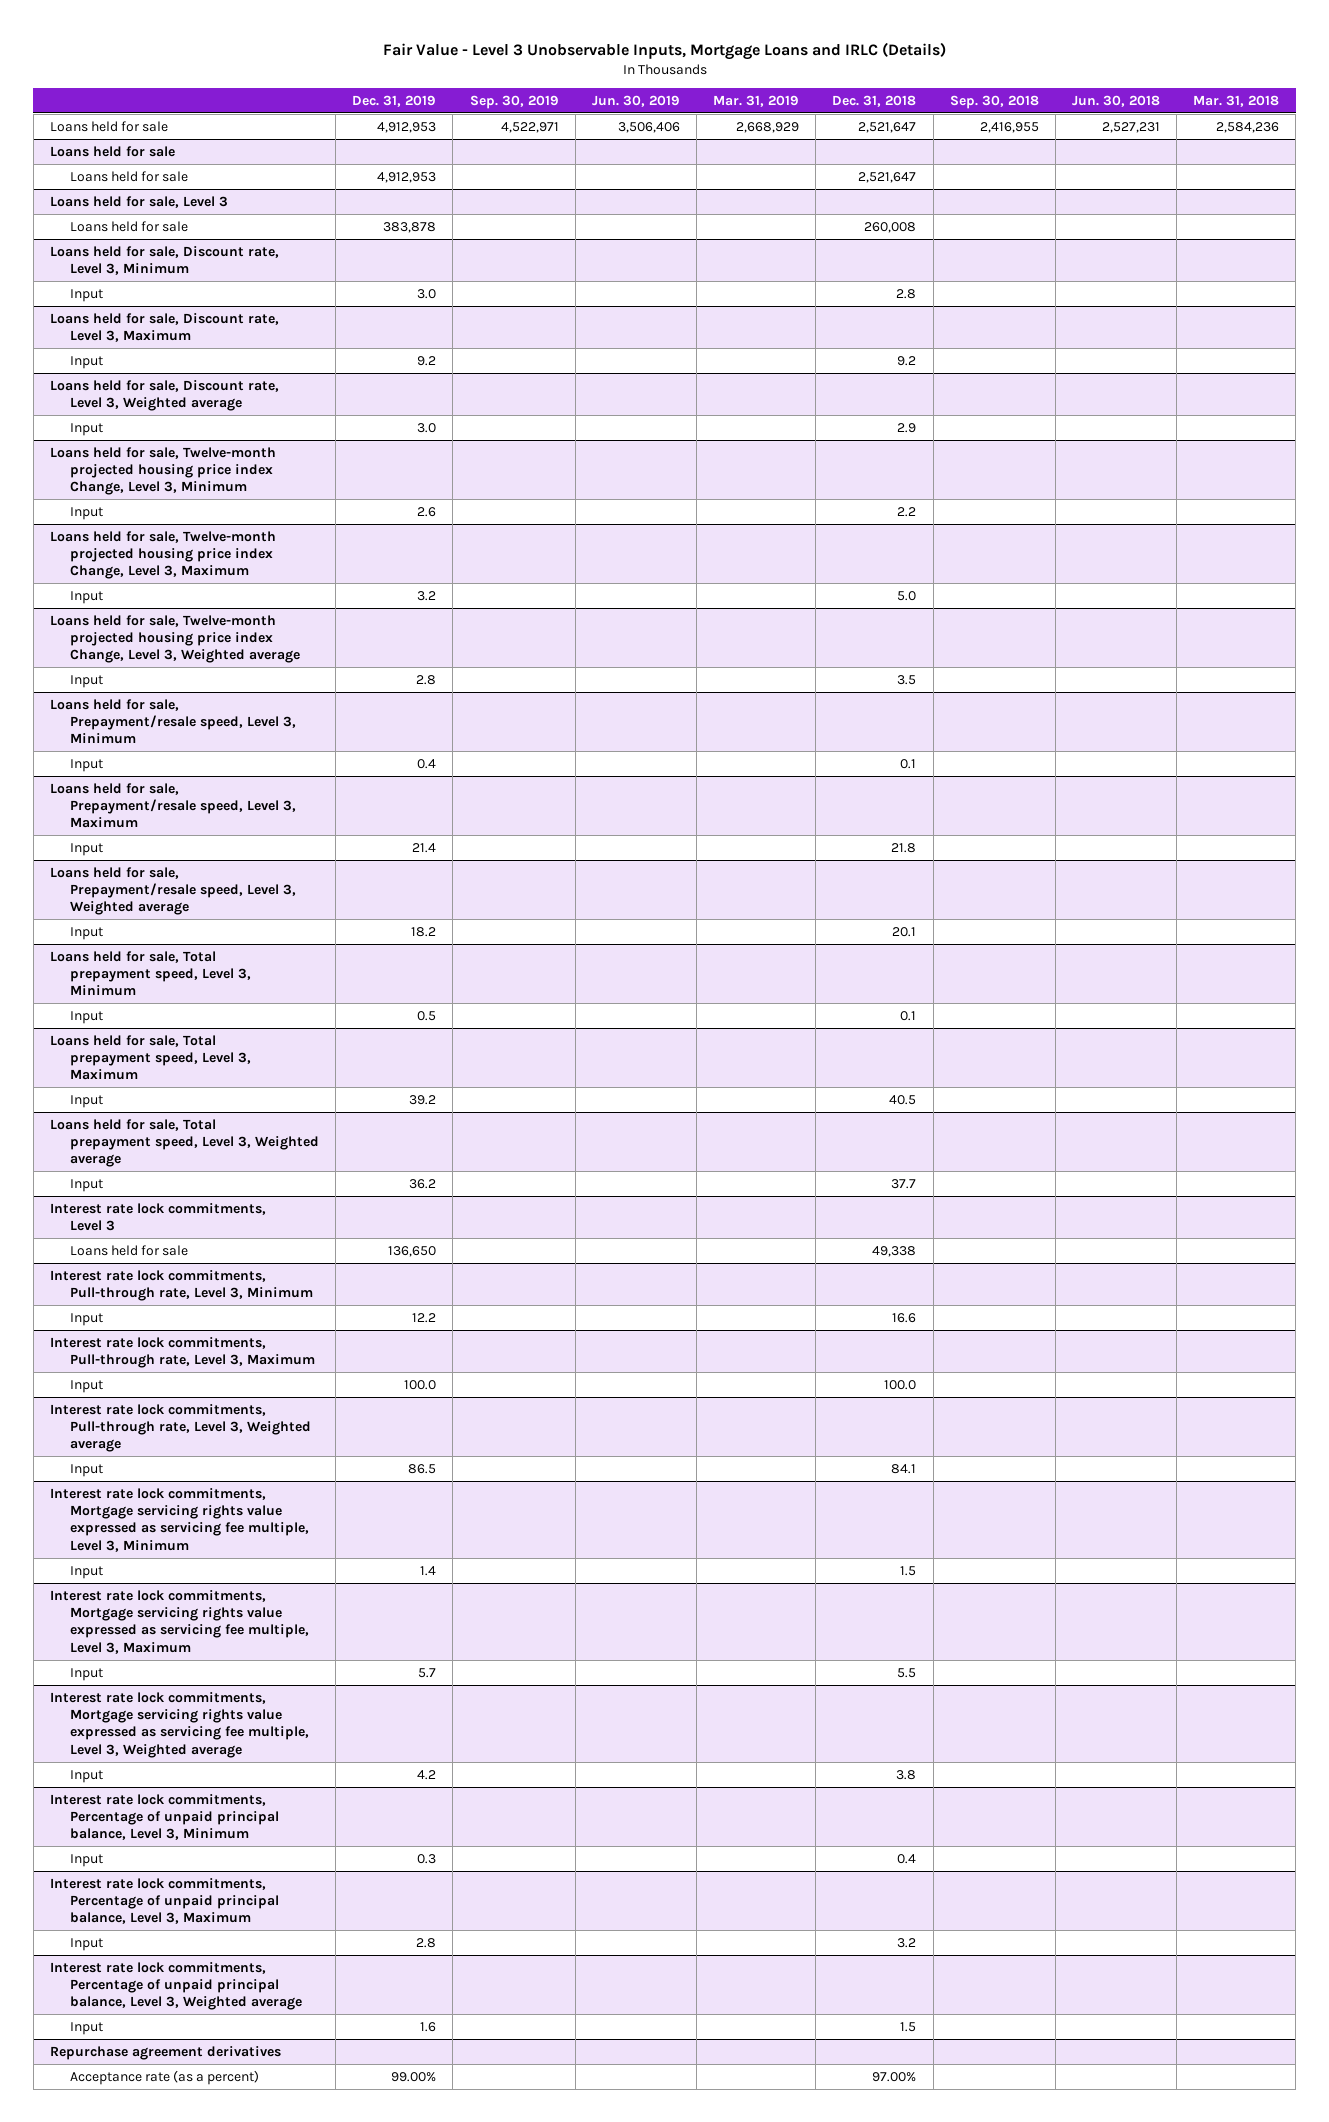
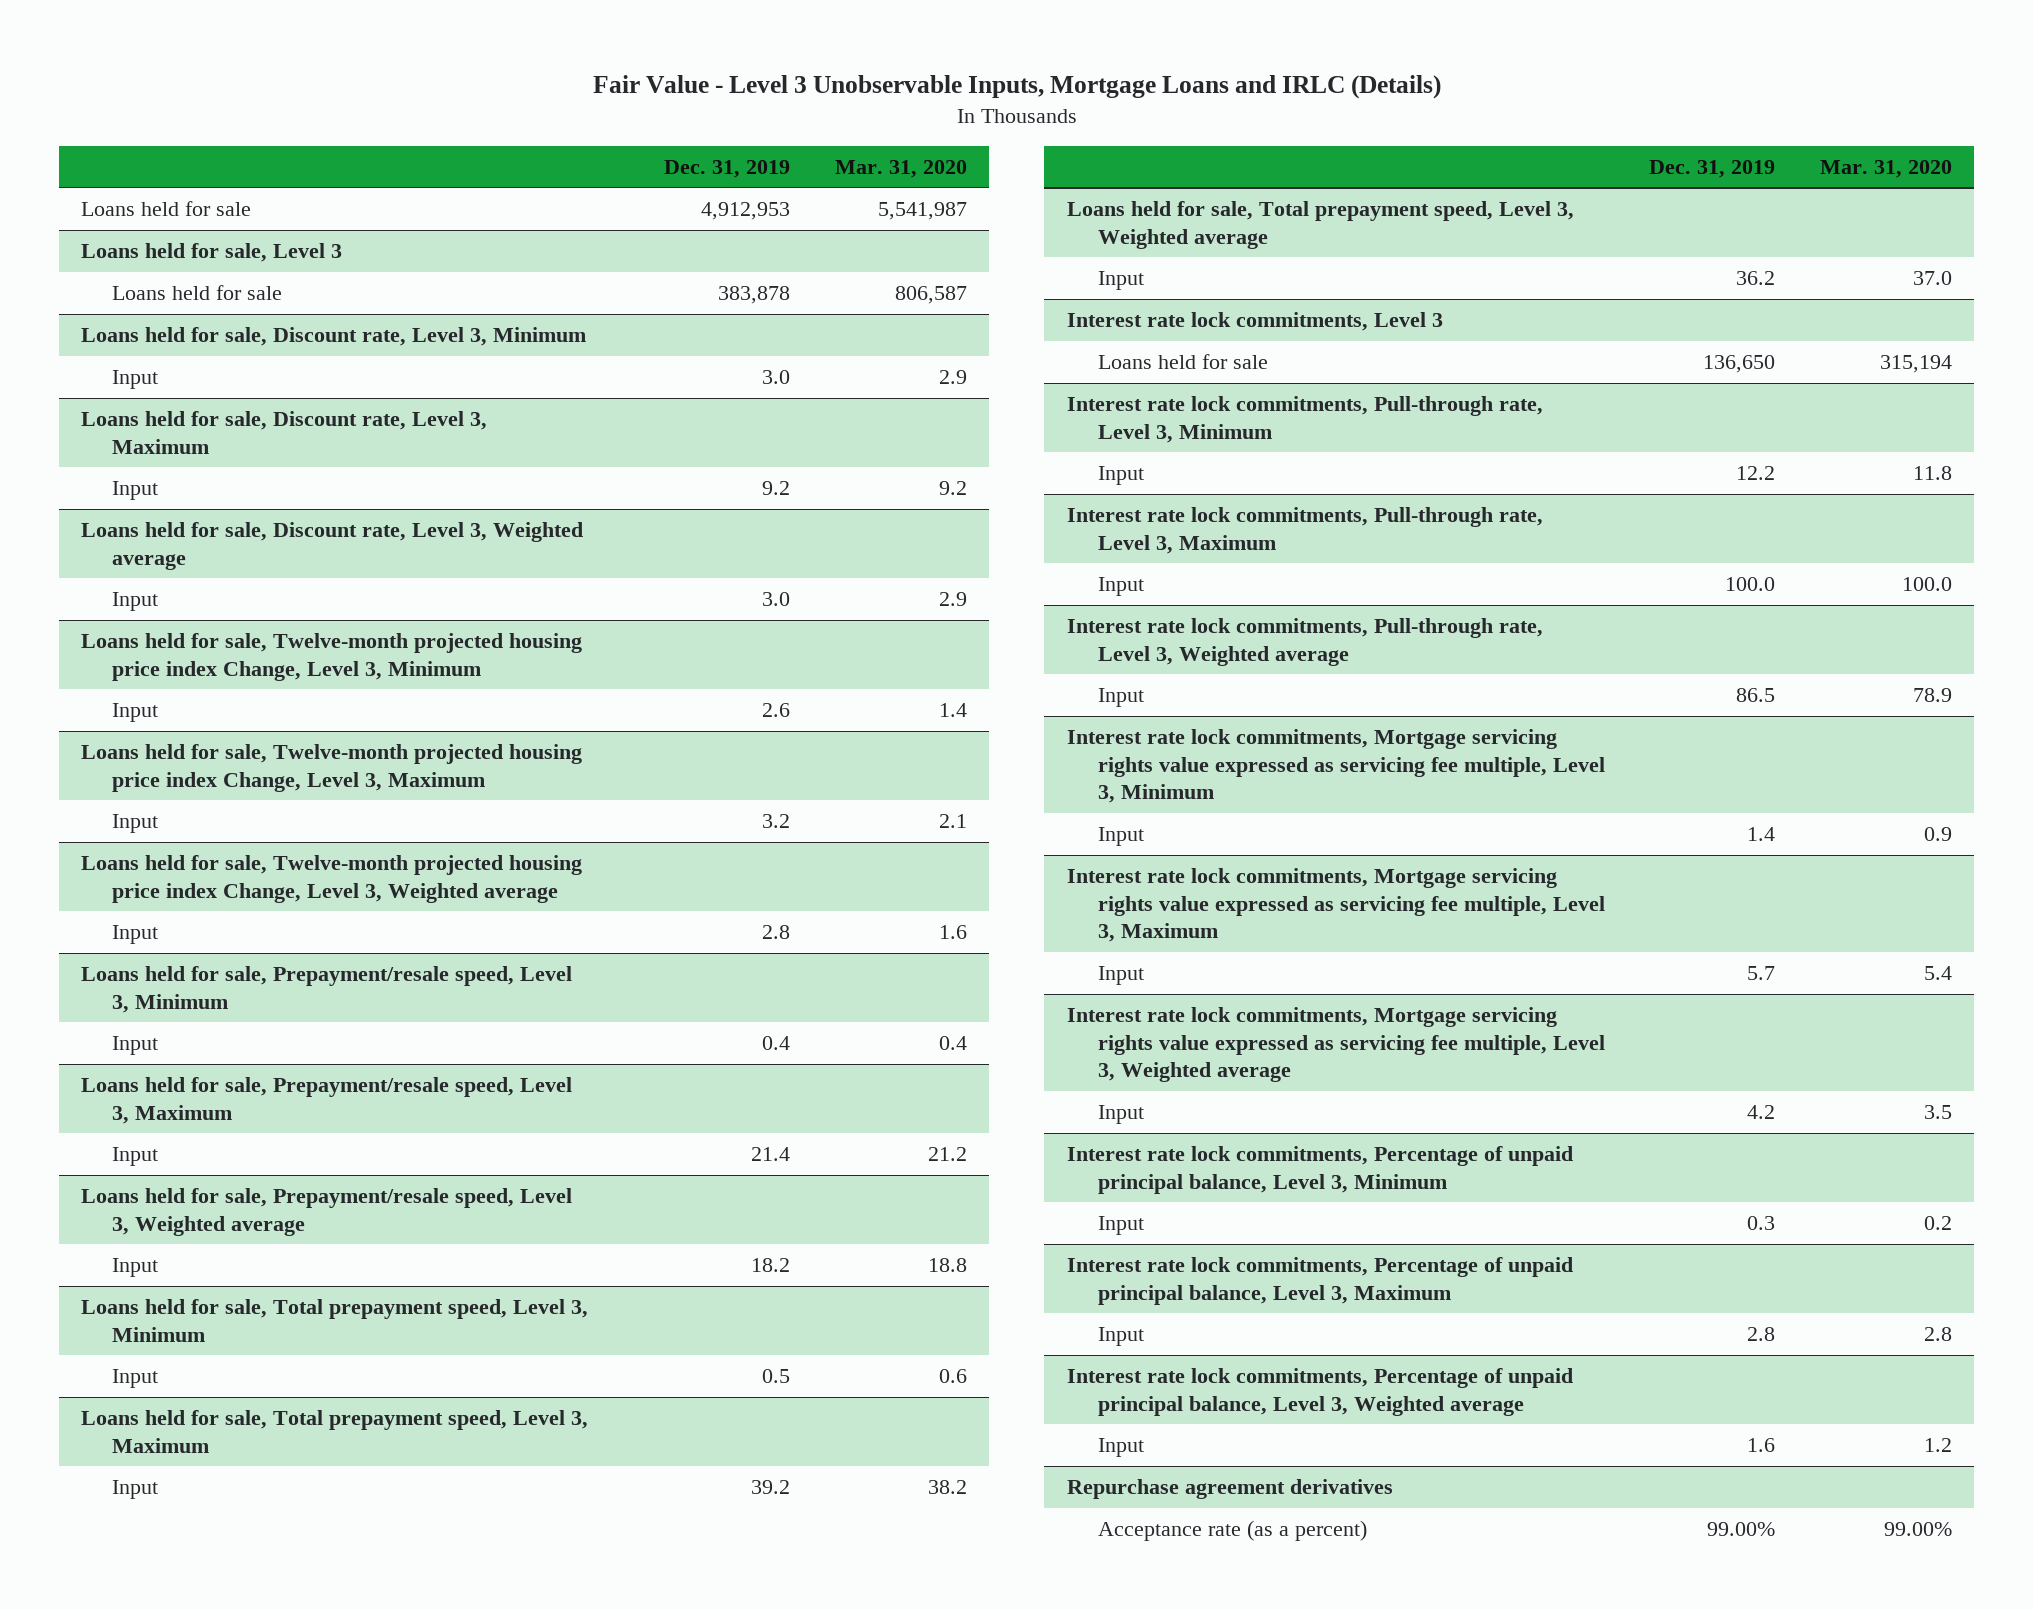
- | Dec. 31, 2019 | Sep. 30, 2019 | Jun. 30, 2019 | Mar. 31, 2019 | Dec. 31, 2018 | Sep. 30, 2018 | Jun. 30, 2018 | Mar. 31, 2018
+ | Dec. 31, 2019 | Mar. 31, 2020
- Loans held for sale
- Loans held for sale | 4,912,953 | | | | 2,521,647 | | |

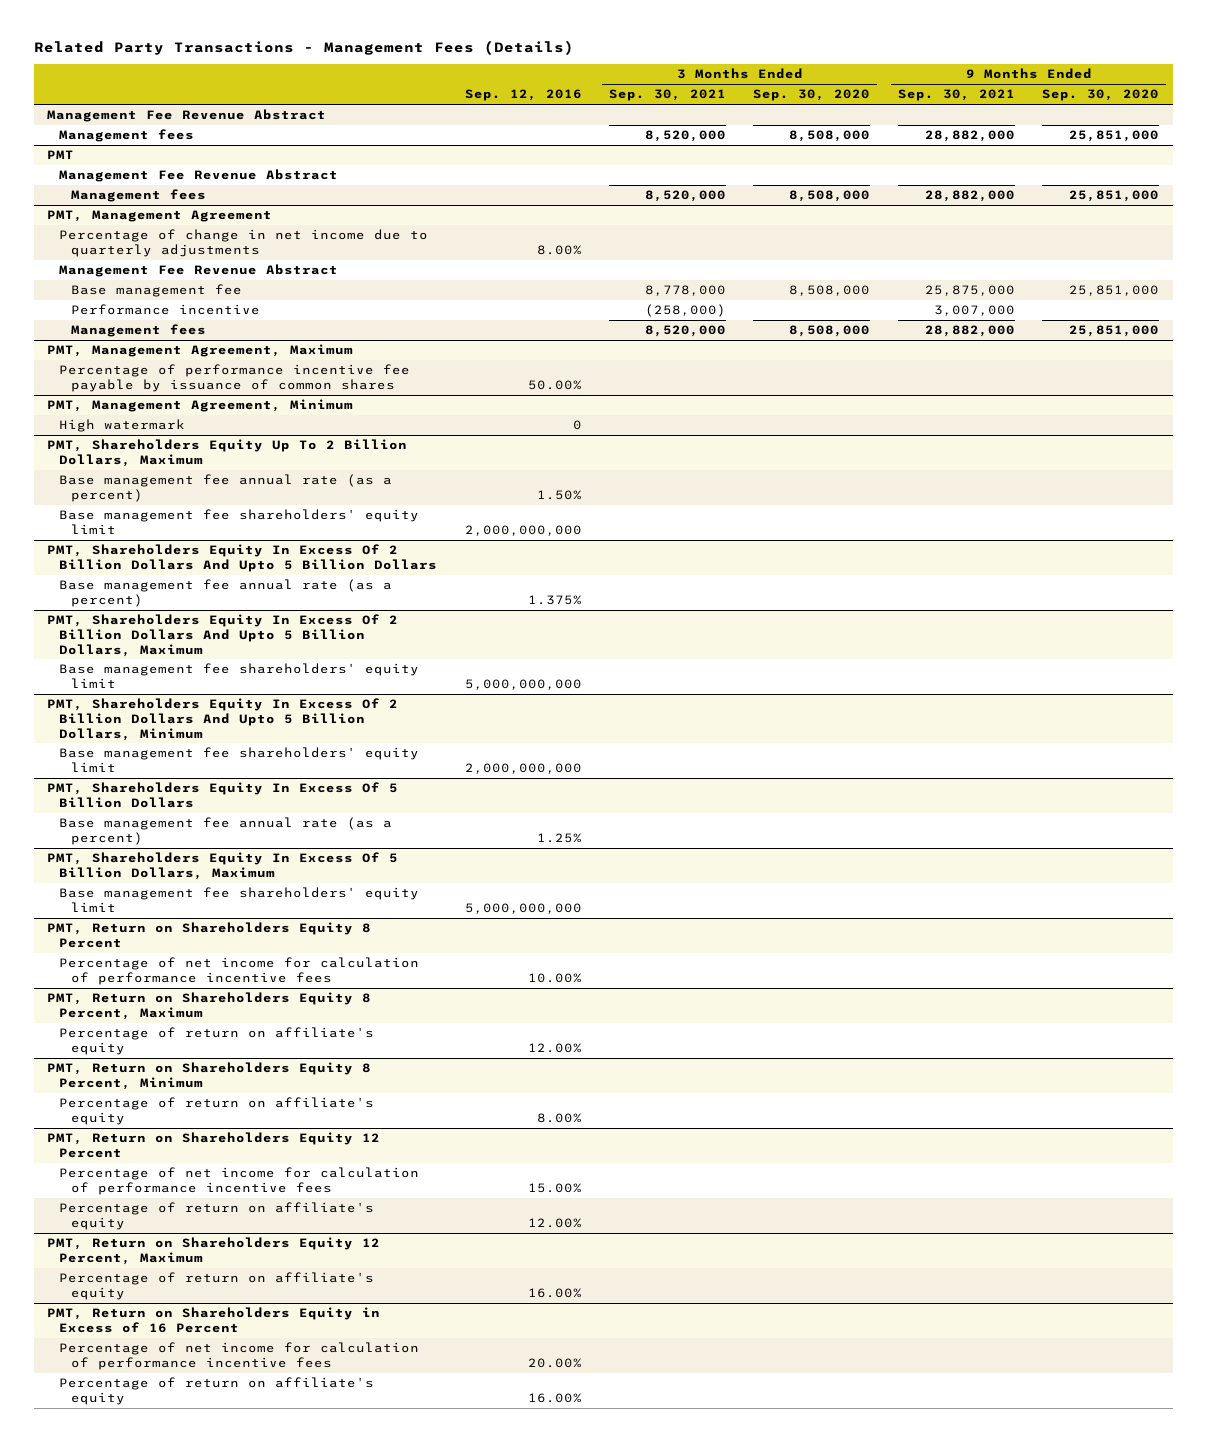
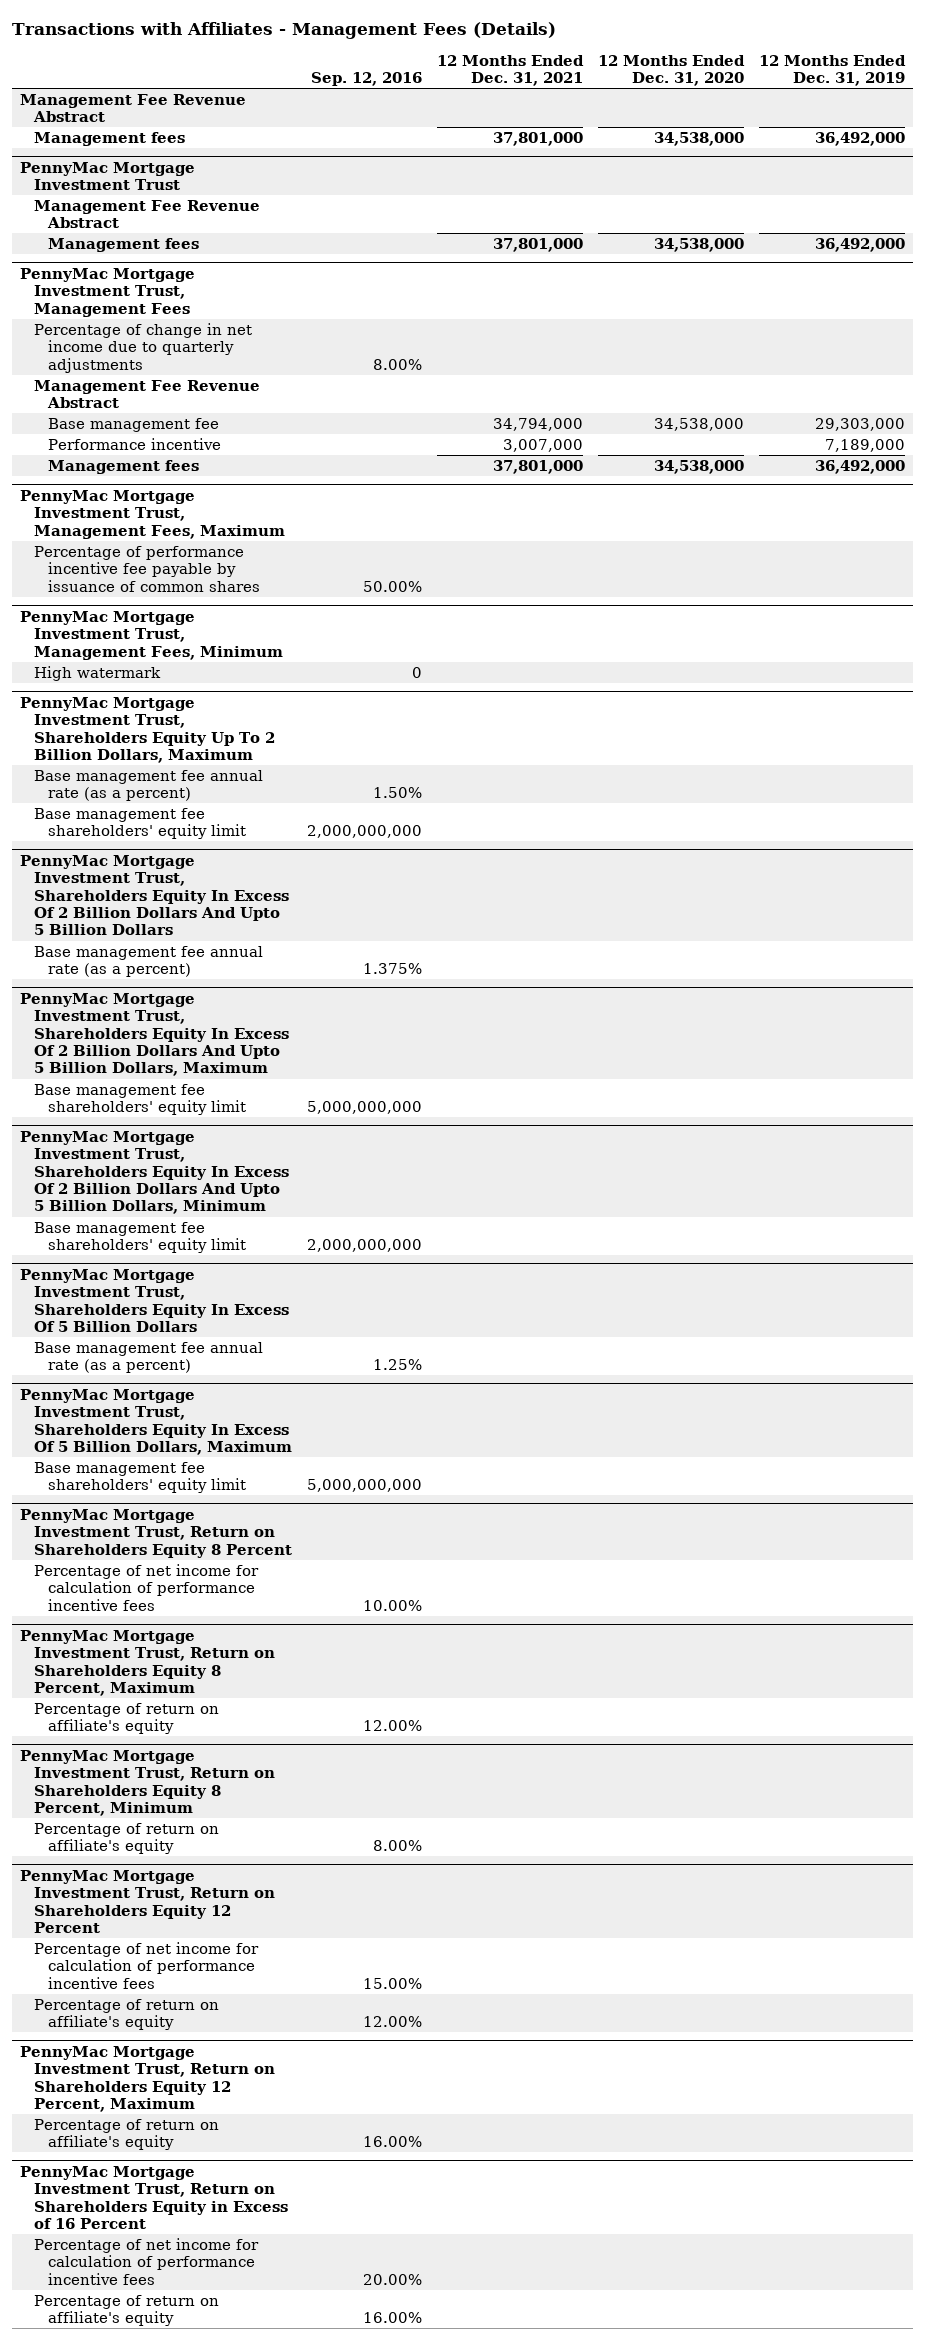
- Related Party Transactions - Management Fees (Details)
+ Transactions with Affiliates - Management Fees (Details)
- | Sep. 12, 2016 | 3 Months Ended Sep. 30, 2021 | 3 Months Ended Sep. 30, 2020 | 9 Months Ended Sep. 30, 2021 | 9 Months Ended Sep. 30, 2020
+ | Sep. 12, 2016 | 12 Months Ended Dec. 31, 2021 | 12 Months Ended Dec. 31, 2020 | 12 Months Ended Dec. 31, 2019
- PMT
+ PennyMac Mortgage Investment Trust
- PMT, Management Agreement
+ PennyMac Mortgage Investment Trust, Management Fees
- PMT, Management Agreement, Maximum
+ PennyMac Mortgage Investment Trust, Management Fees, Maximum
- PMT, Management Agreement, Minimum
+ PennyMac Mortgage Investment Trust, Management Fees, Minimum
- PMT, Shareholders Equity Up To 2 Billion Dollars, Maximum
+ PennyMac Mortgage Investment Trust, Shareholders Equity Up To 2 Billion Dollars, Maximum
- PMT, Shareholders Equity In Excess Of 2 Billion Dollars And Upto 5 Billion Dollars
+ PennyMac Mortgage Investment Trust, Shareholders Equity In Excess Of 2 Billion Dollars And Upto 5 Billion Dollars
- PMT, Shareholders Equity In Excess Of 2 Billion Dollars And Upto 5 Billion Dollars, Maximum
+ PennyMac Mortgage Investment Trust, Shareholders Equity In Excess Of 2 Billion Dollars And Upto 5 Billion Dollars, Maximum
- PMT, Shareholders Equity In Excess Of 2 Billion Dollars And Upto 5 Billion Dollars, Minimum
+ PennyMac Mortgage Investment Trust, Shareholders Equity In Excess Of 2 Billion Dollars And Upto 5 Billion Dollars, Minimum
- PMT, Shareholders Equity In Excess Of 5 Billion Dollars
+ PennyMac Mortgage Investment Trust, Shareholders Equity In Excess Of 5 Billion Dollars
- PMT, Shareholders Equity In Excess Of 5 Billion Dollars, Maximum
+ PennyMac Mortgage Investment Trust, Shareholders Equity In Excess Of 5 Billion Dollars, Maximum
- PMT, Return on Shareholders Equity 8 Percent
+ PennyMac Mortgage Investment Trust, Return on Shareholders Equity 8 Percent
- PMT, Return on Shareholders Equity 8 Percent, Maximum
+ PennyMac Mortgage Investment Trust, Return on Shareholders Equity 8 Percent, Maximum
- PMT, Return on Shareholders Equity 8 Percent, Minimum
+ PennyMac Mortgage Investment Trust, Return on Shareholders Equity 8 Percent, Minimum
- PMT, Return on Shareholders Equity 12 Percent
+ PennyMac Mortgage Investment Trust, Return on Shareholders Equity 12 Percent
- PMT, Return on Shareholders Equity 12 Percent, Maximum
+ PennyMac Mortgage Investment Trust, Return on Shareholders Equity 12 Percent, Maximum
- PMT, Return on Shareholders Equity in Excess of 16 Percent
+ PennyMac Mortgage Investment Trust, Return on Shareholders Equity in Excess of 16 Percent

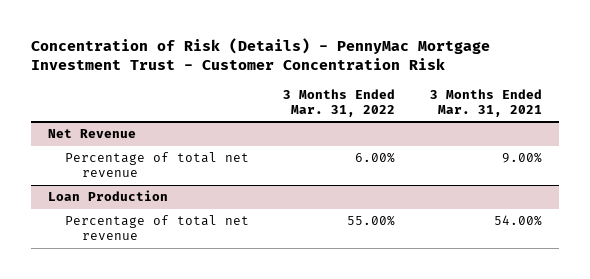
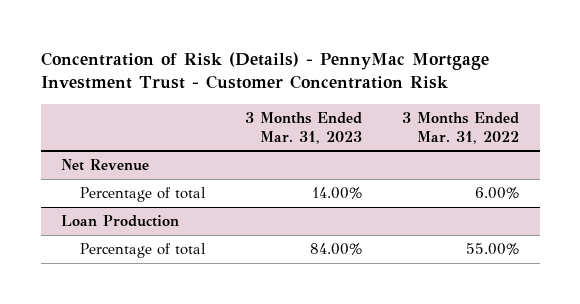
- | 3 Months Ended Mar. 31, 2022 | 3 Months Ended Mar. 31, 2021
+ | 3 Months Ended Mar. 31, 2023 | 3 Months Ended Mar. 31, 2022
@ Net Revenue
- Percentage of total net revenue | 6.00% | 9.00%
+ Percentage of total | 14.00% | 6.00%
@ Loan Production
- Percentage of total net revenue | 55.00% | 54.00%
+ Percentage of total | 84.00% | 55.00%

